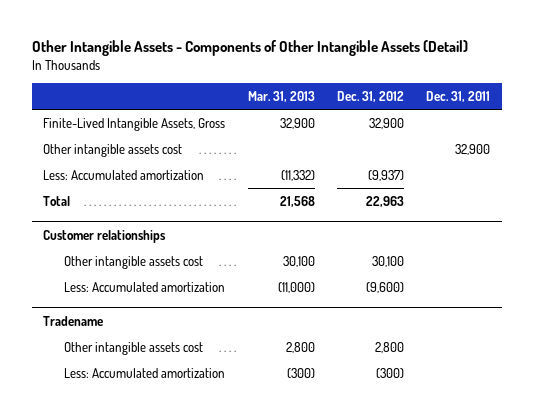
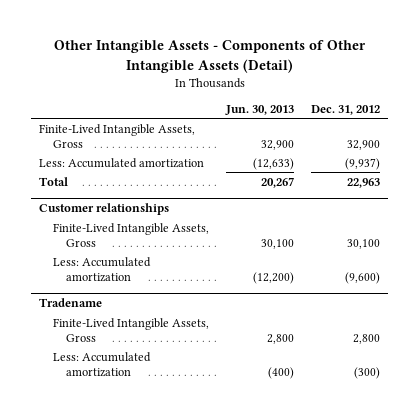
- | Mar. 31, 2013 | Dec. 31, 2012 | Dec. 31, 2011
+ | Jun. 30, 2013 | Dec. 31, 2012
- Other intangible assets cost | | | 32,900
@ Customer relationships
- Other intangible assets cost | 30,100 | 30,100 |
+ Finite-Lived Intangible Assets, Gross | 30,100 | 30,100
@ Tradename
- Other intangible assets cost | 2,800 | 2,800 |
+ Finite-Lived Intangible Assets, Gross | 2,800 | 2,800

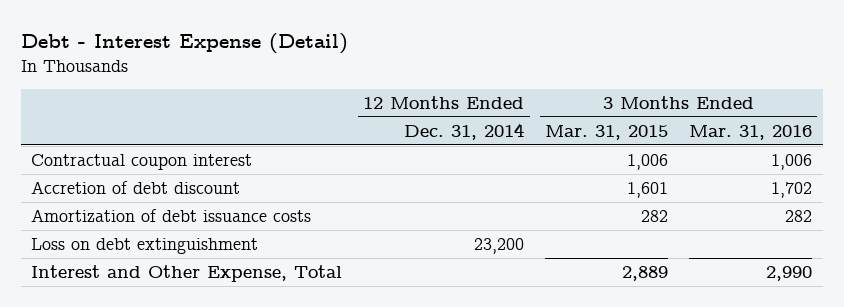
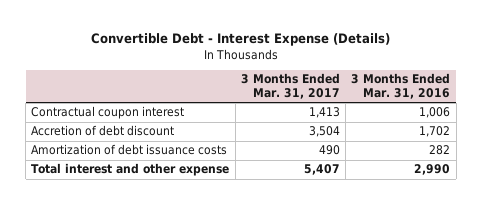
- Debt - Interest Expense (Detail)
+ Convertible Debt - Interest Expense (Details)
- | 12 Months Ended Dec. 31, 2014 | 3 Months Ended Mar. 31, 2015 | 3 Months Ended Mar. 31, 2016
+ | 3 Months Ended Mar. 31, 2017 | 3 Months Ended Mar. 31, 2016
- Loss on debt extinguishment | 23,200 | |
- Interest and Other Expense, Total | | 2,889 | 2,990
+ Total interest and other expense | 5,407 | 2,990

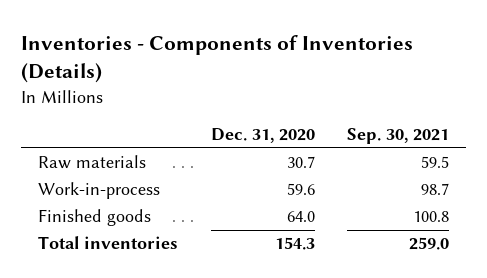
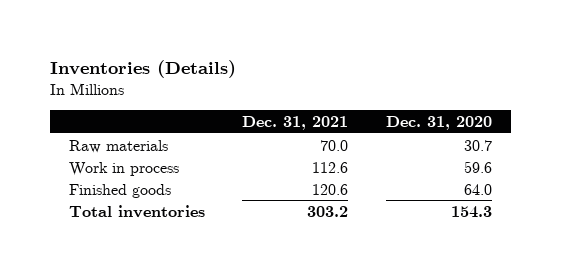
- Inventories - Components of Inventories (Details)
+ Inventories (Details)
- | Dec. 31, 2020 | Sep. 30, 2021
+ | Dec. 31, 2021 | Dec. 31, 2020
- Work-in-process | 59.6 | 98.7
+ Work in process | 112.6 | 59.6

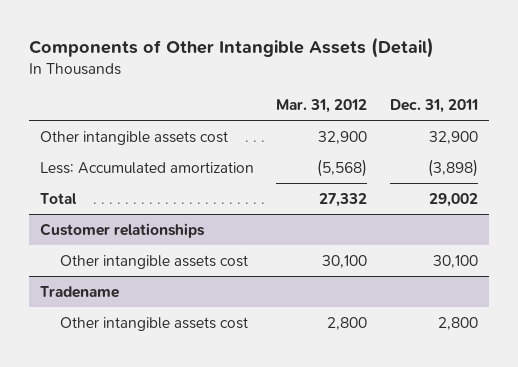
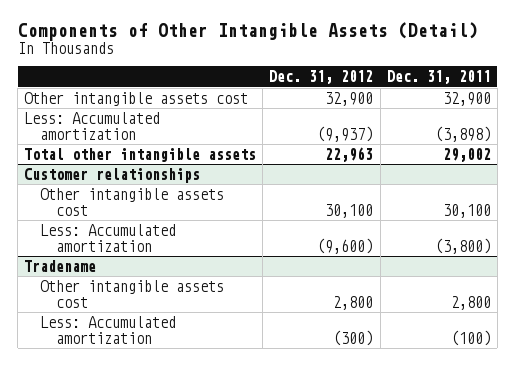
- | Mar. 31, 2012 | Dec. 31, 2011
+ | Dec. 31, 2012 | Dec. 31, 2011
- Total | 27,332 | 29,002
+ Total other intangible assets | 22,963 | 29,002
@ Customer relationships
+ Less: Accumulated amortization | (9,600) | (3,800)
@ Tradename
+ Less: Accumulated amortization | (300) | (100)

